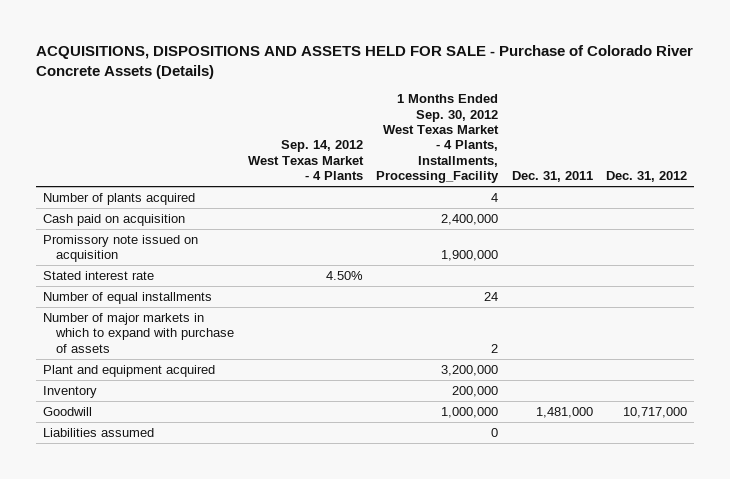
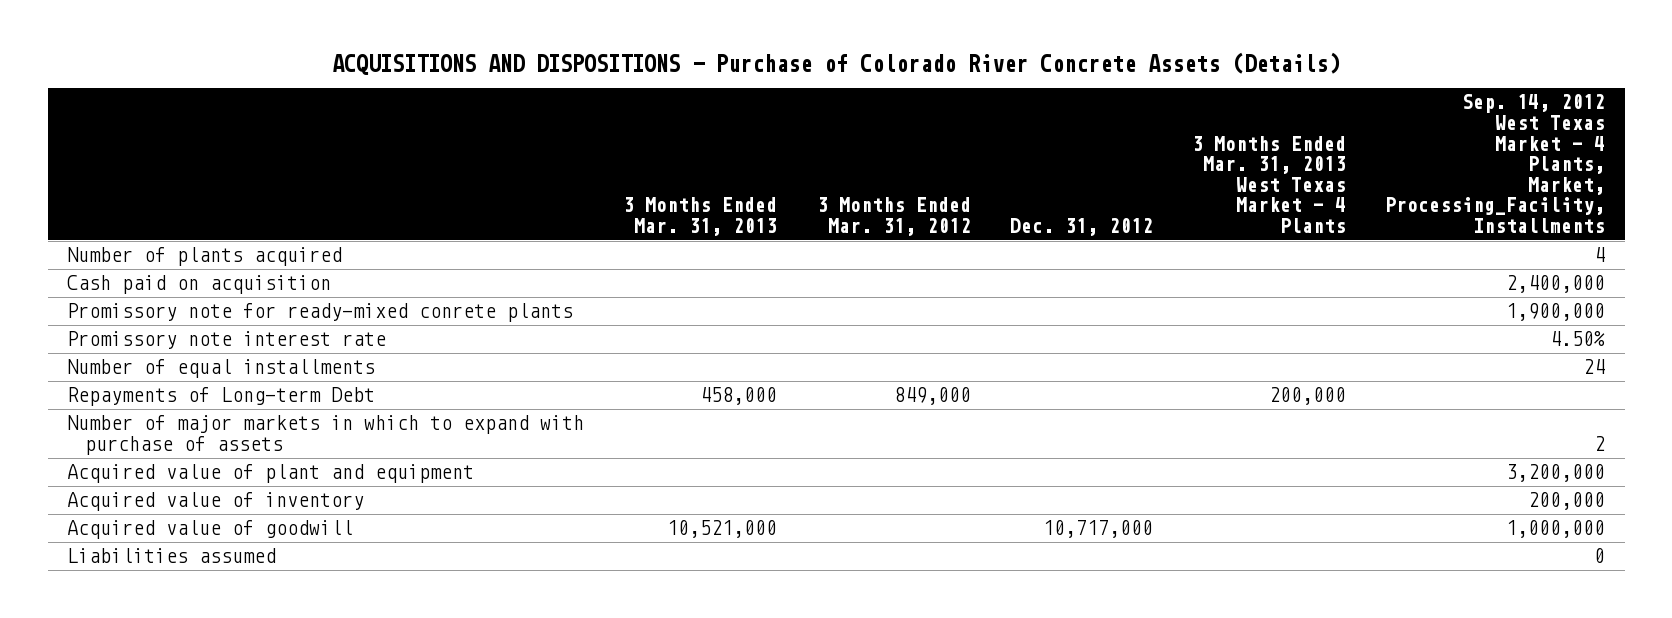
- ACQUISITIONS, DISPOSITIONS AND ASSETS HELD FOR SALE - Purchase of Colorado River Concrete Assets (Details)
+ ACQUISITIONS AND DISPOSITIONS - Purchase of Colorado River Concrete Assets (Details)
- | Sep. 14, 2012 West Texas Market - 4 Plants | 1 Months Ended Sep. 30, 2012 West Texas Market - 4 Plants, Installments, Processing_Facility | Dec. 31, 2011 | Dec. 31, 2012
+ | 3 Months Ended Mar. 31, 2013 | 3 Months Ended Mar. 31, 2012 | Dec. 31, 2012 | 3 Months Ended Mar. 31, 2013 West Texas Market - 4 Plants | Sep. 14, 2012 West Texas Market - 4 Plants, Market, Processing_Facility, Installments
- Promissory note issued on acquisition | | 1,900,000 | |
- Stated interest rate | 4.50% | | |
+ Promissory note for ready-mixed conrete plants | | | | | 1,900,000
+ Promissory note interest rate | | | | | 4.50%
+ Repayments of Long-term Debt | 458,000 | 849,000 | | 200,000 |
- Plant and equipment acquired | | 3,200,000 | |
- Inventory | | 200,000 | |
- Goodwill | | 1,000,000 | 1,481,000 | 10,717,000
+ Acquired value of plant and equipment | | | | | 3,200,000
+ Acquired value of inventory | | | | | 200,000
+ Acquired value of goodwill | 10,521,000 | | 10,717,000 | | 1,000,000

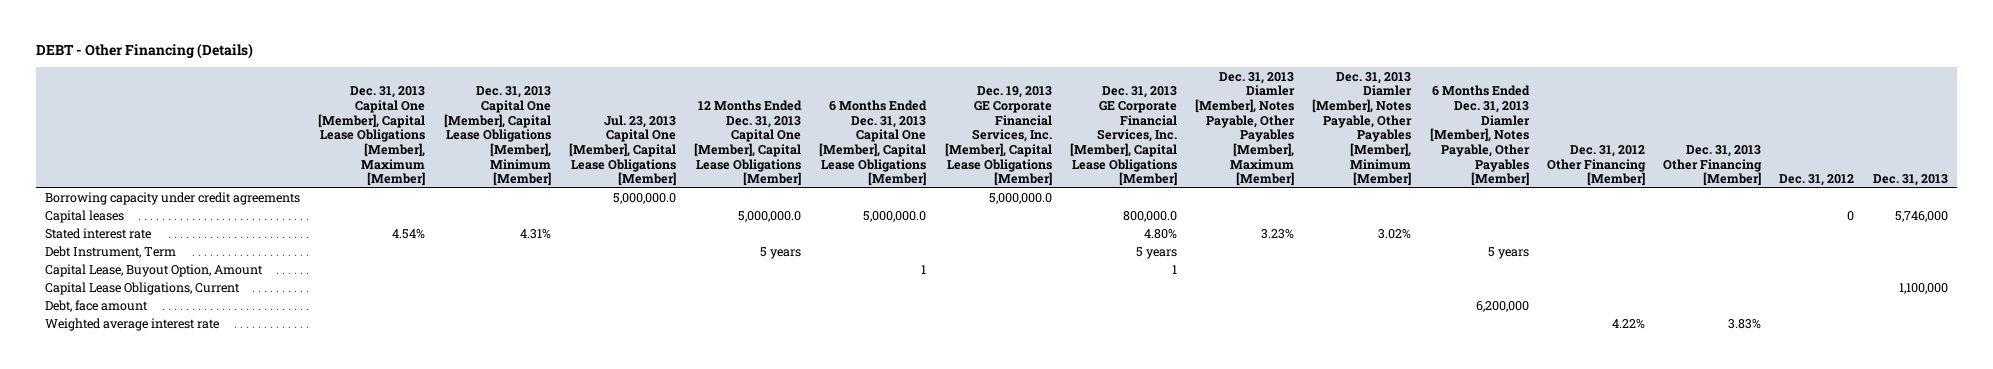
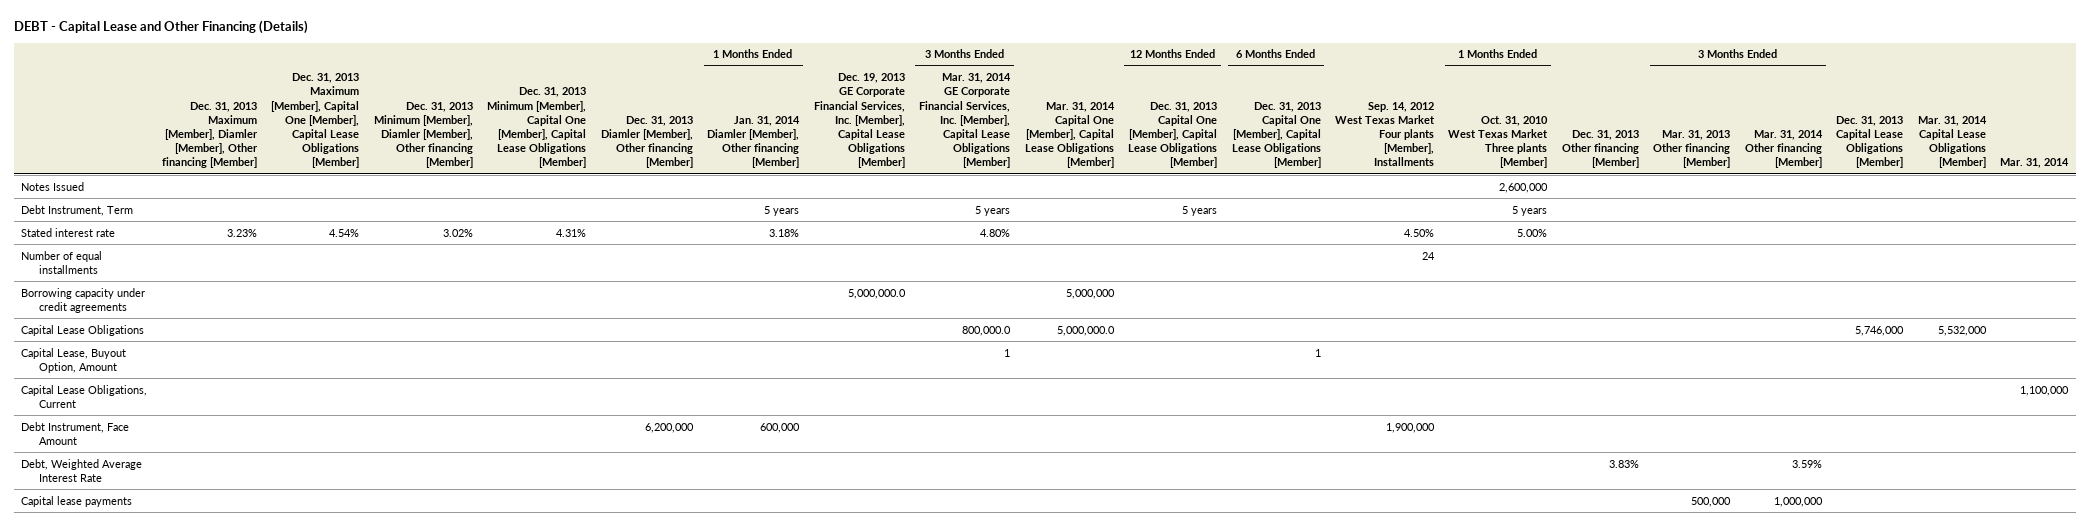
- DEBT - Other Financing (Details)
+ DEBT - Capital Lease and Other Financing (Details)
- | Dec. 31, 2013 Capital One [Member], Capital Lease Obligations [Member], Maximum [Member] | Dec. 31, 2013 Capital One [Member], Capital Lease Obligations [Member], Minimum [Member] | Jul. 23, 2013 Capital One [Member], Capital Lease Obligations [Member] | 12 Months Ended Dec. 31, 2013 Capital One [Member], Capital Lease Obligations [Member] | 6 Months Ended Dec. 31, 2013 Capital One [Member], Capital Lease Obligations [Member] | Dec. 19, 2013 GE Corporate Financial Services, Inc. [Member], Capital Lease Obligations [Member] | Dec. 31, 2013 GE Corporate Financial Services, Inc. [Member], Capital Lease Obligations [Member] | Dec. 31, 2013 Diamler [Member], Notes Payable, Other Payables [Member], Maximum [Member] | Dec. 31, 2013 Diamler [Member], Notes Payable, Other Payables [Member], Minimum [Member] | 6 Months Ended Dec. 31, 2013 Diamler [Member], Notes Payable, Other Payables [Member] | Dec. 31, 2012 Other Financing [Member] | Dec. 31, 2013 Other Financing [Member] | Dec. 31, 2012 | Dec. 31, 2013
+ | Dec. 31, 2013 Maximum [Member], Diamler [Member], Other financing [Member] | Dec. 31, 2013 Maximum [Member], Capital One [Member], Capital Lease Obligations [Member] | Dec. 31, 2013 Minimum [Member], Diamler [Member], Other financing [Member] | Dec. 31, 2013 Minimum [Member], Capital One [Member], Capital Lease Obligations [Member] | Dec. 31, 2013 Diamler [Member], Other financing [Member] | 1 Months Ended Jan. 31, 2014 Diamler [Member], Other financing [Member] | Dec. 19, 2013 GE Corporate Financial Services, Inc. [Member], Capital Lease Obligations [Member] | 3 Months Ended Mar. 31, 2014 GE Corporate Financial Services, Inc. [Member], Capital Lease Obligations [Member] | Mar. 31, 2014 Capital One [Member], Capital Lease Obligations [Member] | 12 Months Ended Dec. 31, 2013 Capital One [Member], Capital Lease Obligations [Member] | 6 Months Ended Dec. 31, 2013 Capital One [Member], Capital Lease Obligations [Member] | Sep. 14, 2012 West Texas Market Four plants [Member], Installments | 1 Months Ended Oct. 31, 2010 West Texas Market Three plants [Member] | Dec. 31, 2013 Other financing [Member] | 3 Months Ended Mar. 31, 2013 Other financing [Member] | 3 Months Ended Mar. 31, 2014 Other financing [Member] | Dec. 31, 2013 Capital Lease Obligations [Member] | Mar. 31, 2014 Capital Lease Obligations [Member] | Mar. 31, 2014
- Capital leases | | | | 5,000,000.0 | 5,000,000.0 | | 800,000.0 | | | | | | 0 | 5,746,000
+ Notes Issued | | | | | | | | | | | | | 2,600,000 | | | | | |
moved down: Stated interest rate | 3.23% | 4.54% | 3.02% | 4.31% | | 3.18% | | 4.80% | | | | 4.50% | 5.00% | | | | | |
+ Number of equal installments | | | | | | | | | | | | 24 | | | | | | |
moved down: Borrowing capacity under credit agreements | | | | | | | 5,000,000.0 | | 5,000,000 | | | | | | | | | |
+ Capital Lease Obligations | | | | | | | | 800,000.0 | 5,000,000.0 | | | | | | | | 5,746,000 | 5,532,000 |
- Debt, face amount | | | | | | | | | | 6,200,000 | | | |
- Weighted average interest rate | | | | | | | | | | | 4.22% | 3.83% | |
+ Debt Instrument, Face Amount | | | | | 6,200,000 | 600,000 | | | | | | 1,900,000 | | | | | | |
+ Debt, Weighted Average Interest Rate | | | | | | | | | | | | | | 3.83% | | 3.59% | | |
+ Capital lease payments | | | | | | | | | | | | | | | 500,000 | 1,000,000 | | |

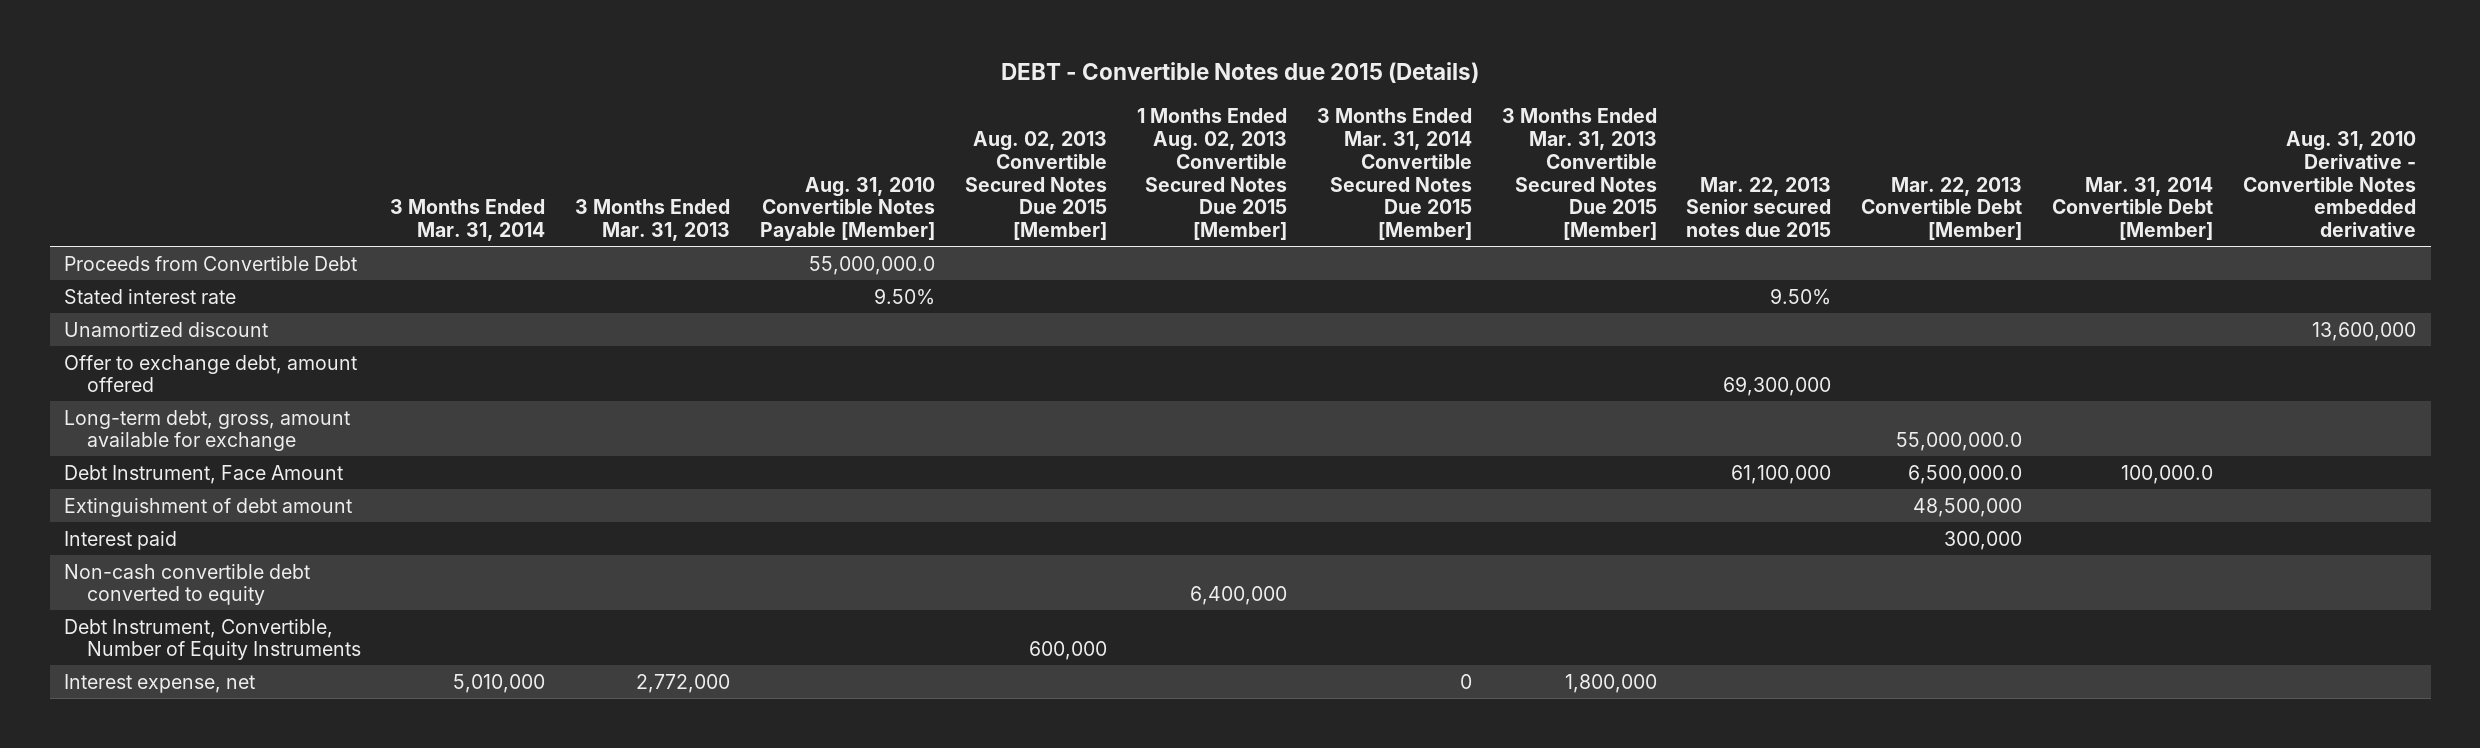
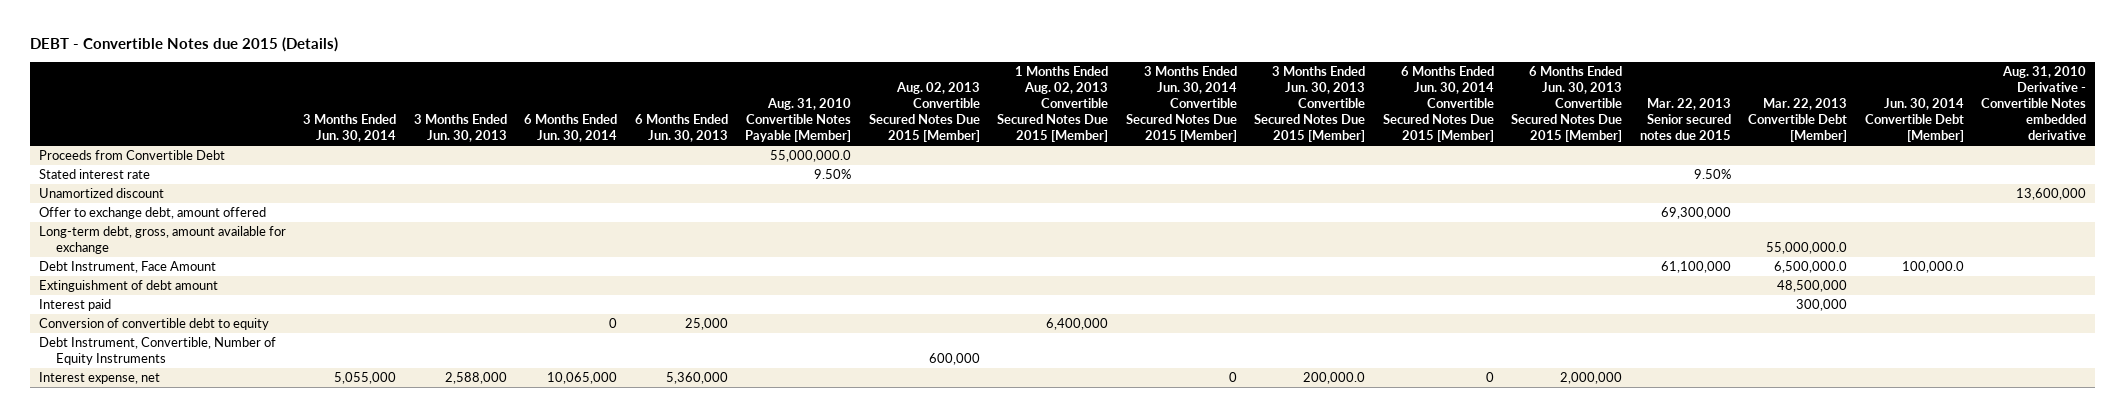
- | 3 Months Ended Mar. 31, 2014 | 3 Months Ended Mar. 31, 2013 | Aug. 31, 2010 Convertible Notes Payable [Member] | Aug. 02, 2013 Convertible Secured Notes Due 2015 [Member] | 1 Months Ended Aug. 02, 2013 Convertible Secured Notes Due 2015 [Member] | 3 Months Ended Mar. 31, 2014 Convertible Secured Notes Due 2015 [Member] | 3 Months Ended Mar. 31, 2013 Convertible Secured Notes Due 2015 [Member] | Mar. 22, 2013 Senior secured notes due 2015 | Mar. 22, 2013 Convertible Debt [Member] | Mar. 31, 2014 Convertible Debt [Member] | Aug. 31, 2010 Derivative - Convertible Notes embedded derivative
+ | 3 Months Ended Jun. 30, 2014 | 3 Months Ended Jun. 30, 2013 | 6 Months Ended Jun. 30, 2014 | 6 Months Ended Jun. 30, 2013 | Aug. 31, 2010 Convertible Notes Payable [Member] | Aug. 02, 2013 Convertible Secured Notes Due 2015 [Member] | 1 Months Ended Aug. 02, 2013 Convertible Secured Notes Due 2015 [Member] | 3 Months Ended Jun. 30, 2014 Convertible Secured Notes Due 2015 [Member] | 3 Months Ended Jun. 30, 2013 Convertible Secured Notes Due 2015 [Member] | 6 Months Ended Jun. 30, 2014 Convertible Secured Notes Due 2015 [Member] | 6 Months Ended Jun. 30, 2013 Convertible Secured Notes Due 2015 [Member] | Mar. 22, 2013 Senior secured notes due 2015 | Mar. 22, 2013 Convertible Debt [Member] | Jun. 30, 2014 Convertible Debt [Member] | Aug. 31, 2010 Derivative - Convertible Notes embedded derivative
- Non-cash convertible debt converted to equity | | | | | 6,400,000 | | | | | |
+ Conversion of convertible debt to equity | | | 0 | 25,000 | | | 6,400,000 | | | | | | | |

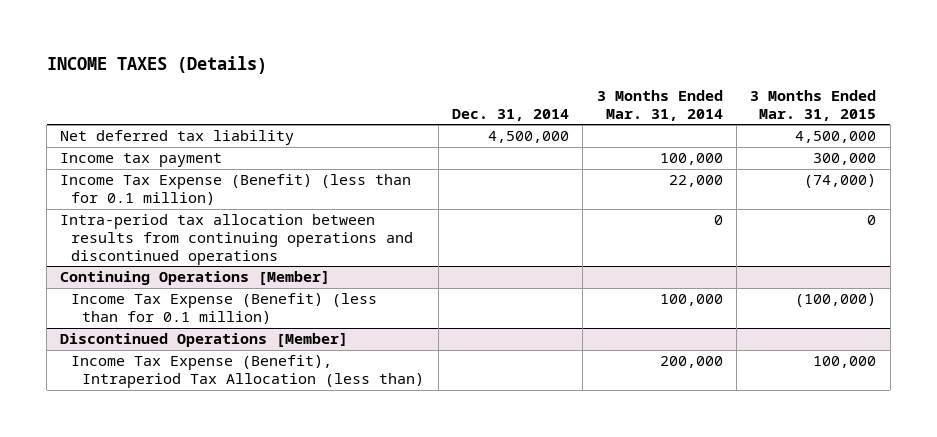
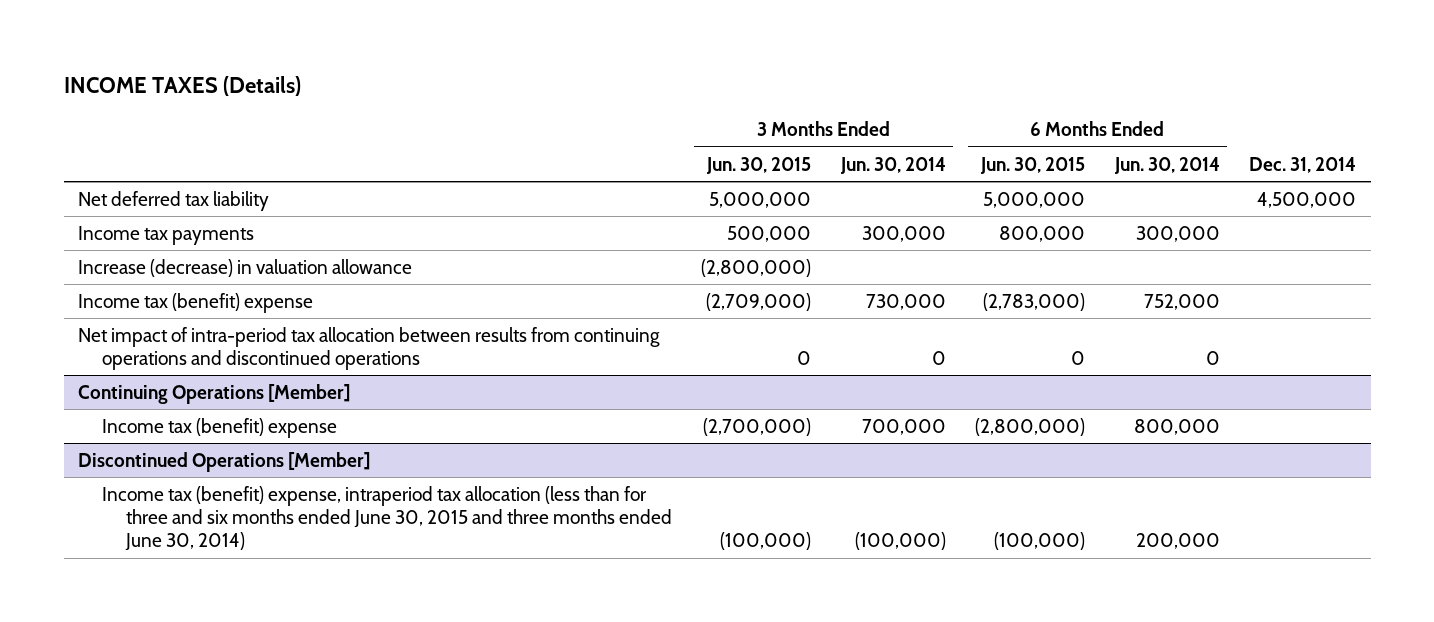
- | Dec. 31, 2014 | 3 Months Ended Mar. 31, 2014 | 3 Months Ended Mar. 31, 2015
+ | 3 Months Ended Jun. 30, 2015 | 3 Months Ended Jun. 30, 2014 | 6 Months Ended Jun. 30, 2015 | 6 Months Ended Jun. 30, 2014 | Dec. 31, 2014
- Income tax payment | | 100,000 | 300,000
- Income Tax Expense (Benefit) (less than for 0.1 million) | | 22,000 | (74,000)
- Intra-period tax allocation between results from continuing operations and discontinued operations | | 0 | 0
+ Income tax payments | 500,000 | 300,000 | 800,000 | 300,000 |
+ Increase (decrease) in valuation allowance | (2,800,000) | | | |
+ Income tax (benefit) expense | (2,709,000) | 730,000 | (2,783,000) | 752,000 |
+ Net impact of intra-period tax allocation between results from continuing operations and discontinued operations | 0 | 0 | 0 | 0 |
@ Continuing Operations [Member]
- Income Tax Expense (Benefit) (less than for 0.1 million) | | 100,000 | (100,000)
+ Income tax (benefit) expense | (2,700,000) | 700,000 | (2,800,000) | 800,000 |
@ Discontinued Operations [Member]
- Income Tax Expense (Benefit), Intraperiod Tax Allocation (less than) | | 200,000 | 100,000
+ Income tax (benefit) expense, intraperiod tax allocation (less than for three and six months ended June 30, 2015 and three months ended June 30, 2014) | (100,000) | (100,000) | (100,000) | 200,000 |

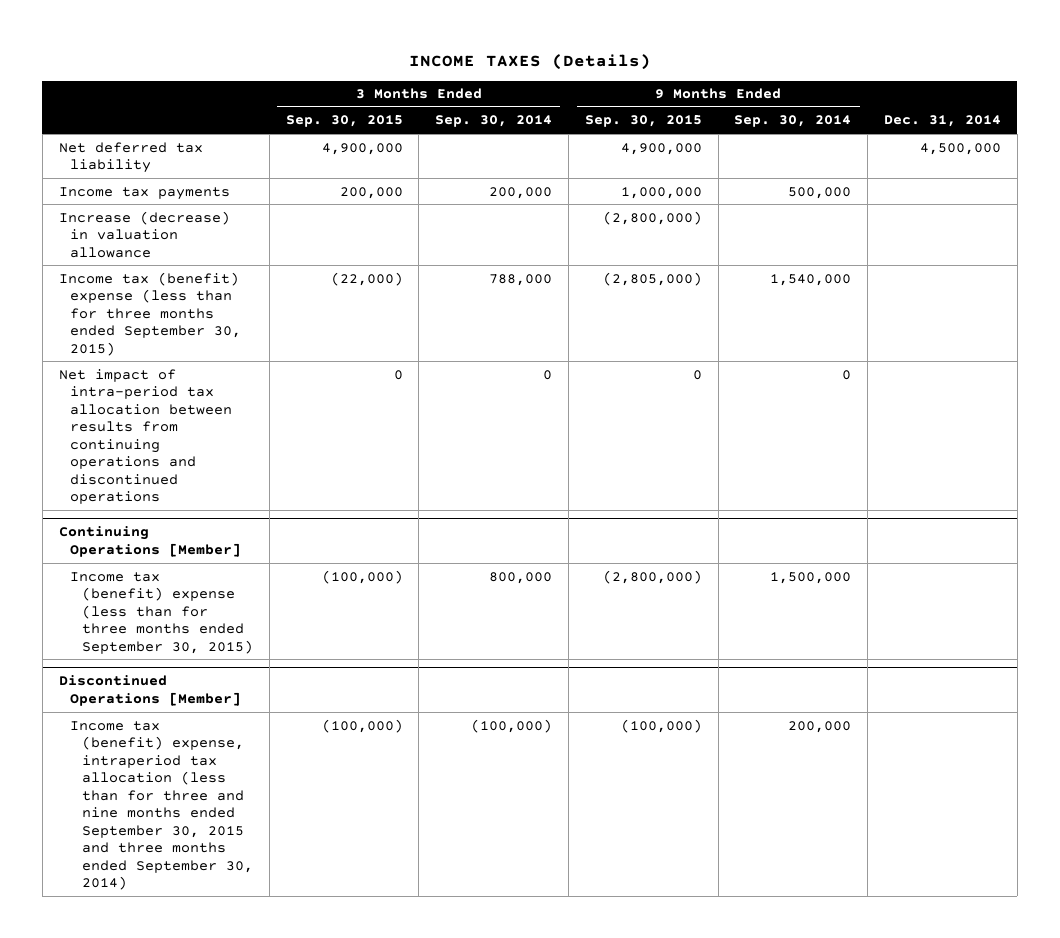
- | 3 Months Ended Jun. 30, 2015 | 3 Months Ended Jun. 30, 2014 | 6 Months Ended Jun. 30, 2015 | 6 Months Ended Jun. 30, 2014 | Dec. 31, 2014
+ | 3 Months Ended Sep. 30, 2015 | 3 Months Ended Sep. 30, 2014 | 9 Months Ended Sep. 30, 2015 | 9 Months Ended Sep. 30, 2014 | Dec. 31, 2014
- Income tax (benefit) expense | (2,709,000) | 730,000 | (2,783,000) | 752,000 |
+ Income tax (benefit) expense (less than for three months ended September 30, 2015) | (22,000) | 788,000 | (2,805,000) | 1,540,000 |
@ Continuing Operations [Member]
- Income tax (benefit) expense | (2,700,000) | 700,000 | (2,800,000) | 800,000 |
+ Income tax (benefit) expense (less than for three months ended September 30, 2015) | (100,000) | 800,000 | (2,800,000) | 1,500,000 |
@ Discontinued Operations [Member]
- Income tax (benefit) expense, intraperiod tax allocation (less than for three and six months ended June 30, 2015 and three months ended June 30, 2014) | (100,000) | (100,000) | (100,000) | 200,000 |
+ Income tax (benefit) expense, intraperiod tax allocation (less than for three and nine months ended September 30, 2015 and three months ended September 30, 2014) | (100,000) | (100,000) | (100,000) | 200,000 |

